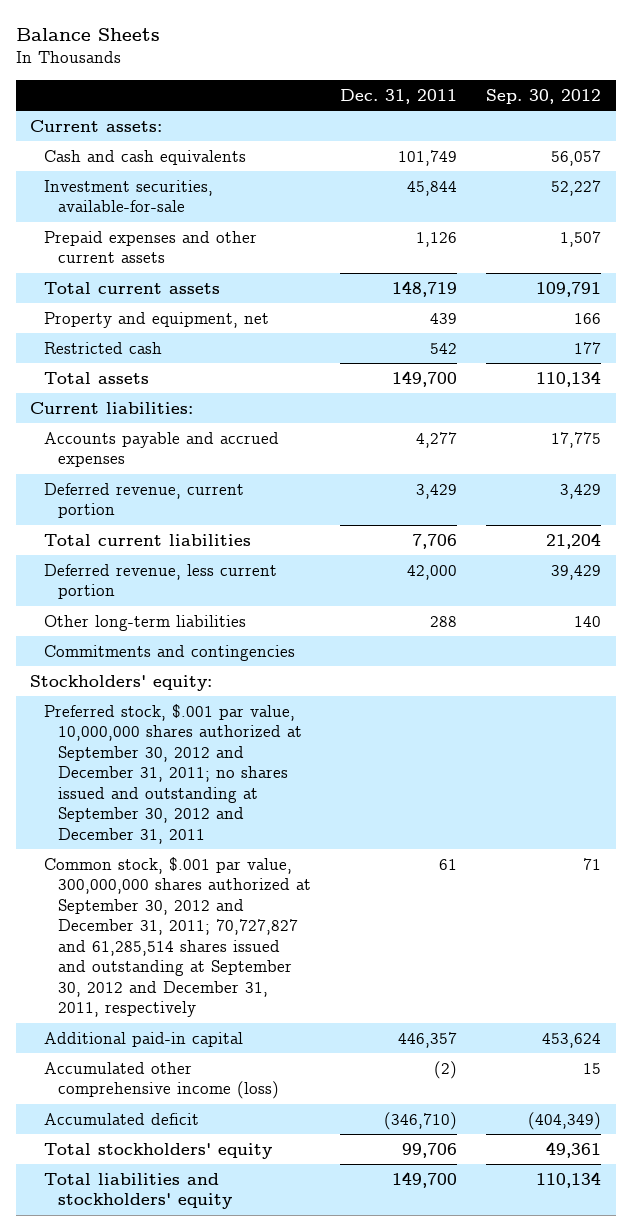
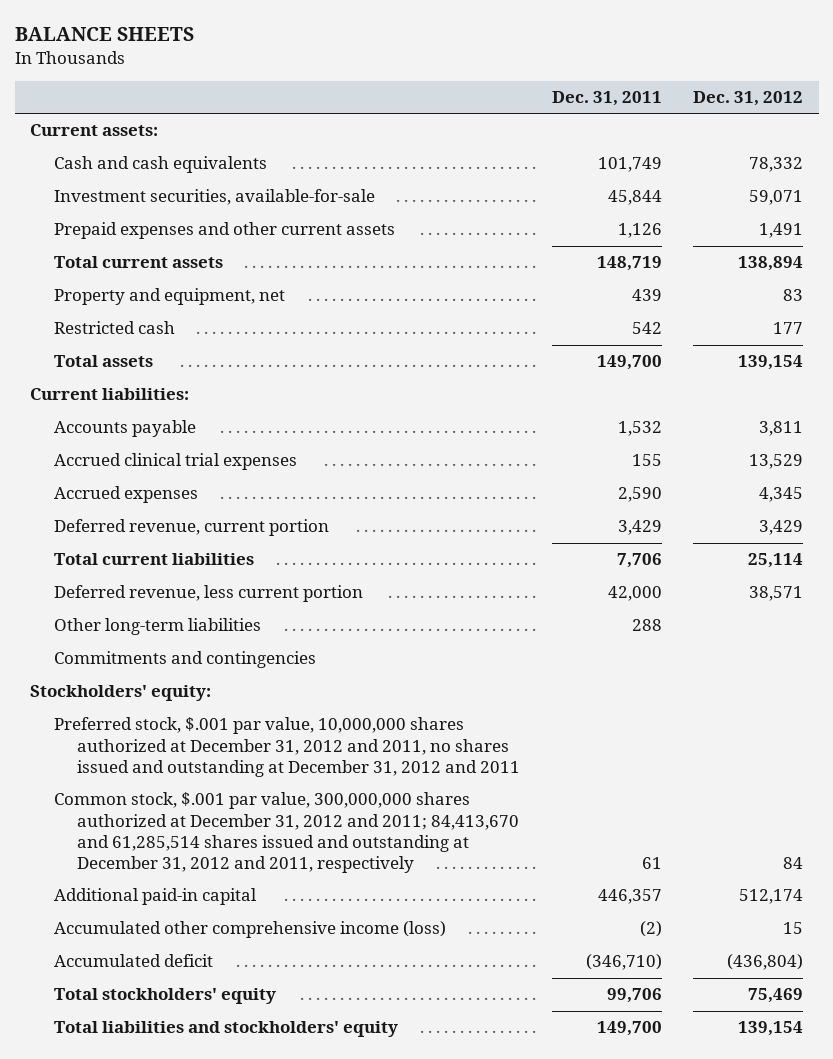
- Balance Sheets
+ BALANCE SHEETS
- | Dec. 31, 2011 | Sep. 30, 2012
+ | Dec. 31, 2011 | Dec. 31, 2012
- Accounts payable and accrued expenses | 4,277 | 17,775
+ Accounts payable | 1,532 | 3,811
+ Accrued clinical trial expenses | 155 | 13,529
+ Accrued expenses | 2,590 | 4,345
- Preferred stock, $.001 par value, 10,000,000 shares authorized at September 30, 2012 and December 31, 2011; no shares issued and outstanding at September 30, 2012 and December 31, 2011
- Common stock, $.001 par value, 300,000,000 shares authorized at September 30, 2012 and December 31, 2011; 70,727,827 and 61,285,514 shares issued and outstanding at September 30, 2012 and December 31, 2011, respectively | 61 | 71
+ Preferred stock, $.001 par value, 10,000,000 shares authorized at December 31, 2012 and 2011, no shares issued and outstanding at December 31, 2012 and 2011
+ Common stock, $.001 par value, 300,000,000 shares authorized at December 31, 2012 and 2011; 84,413,670 and 61,285,514 shares issued and outstanding at December 31, 2012 and 2011, respectively | 61 | 84

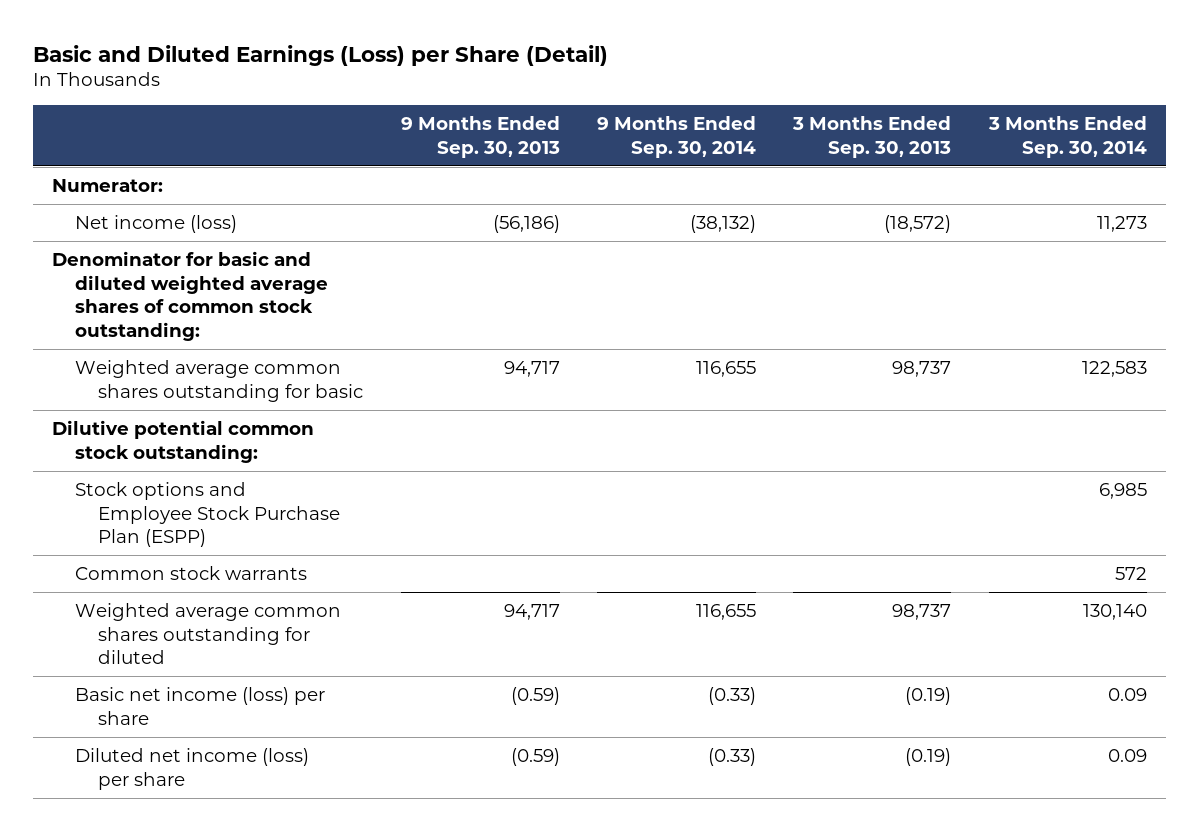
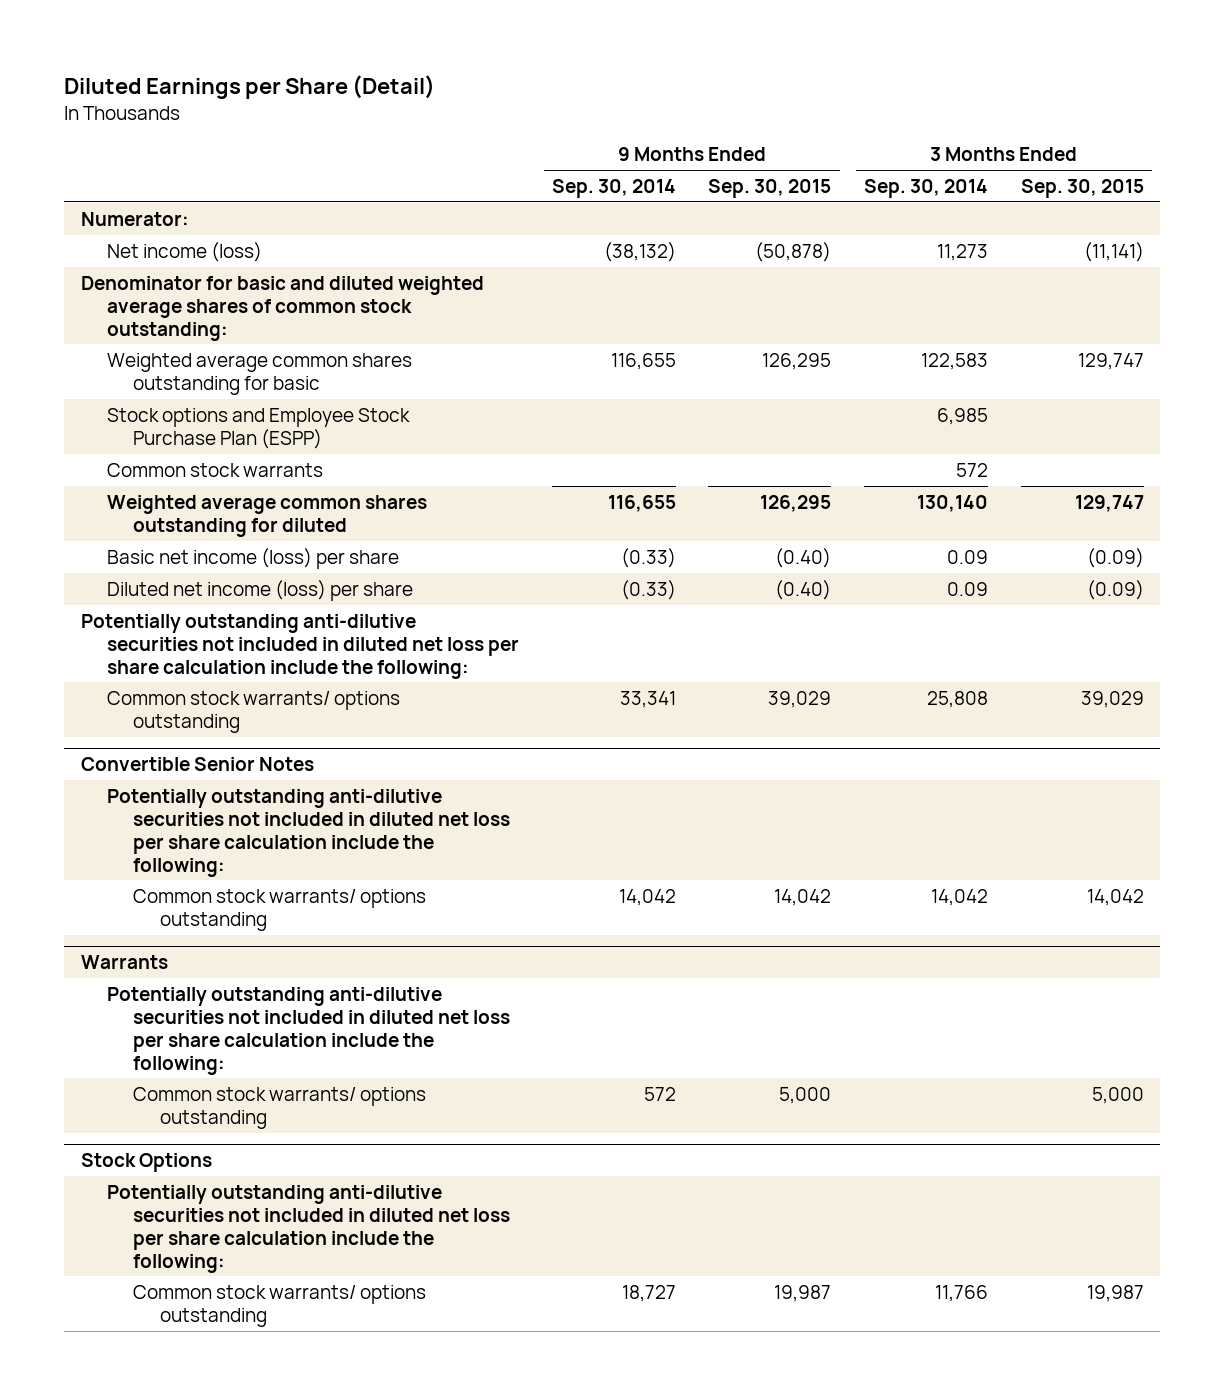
- Basic and Diluted Earnings (Loss) per Share (Detail)
+ Diluted Earnings per Share (Detail)
- | 9 Months Ended Sep. 30, 2013 | 9 Months Ended Sep. 30, 2014 | 3 Months Ended Sep. 30, 2013 | 3 Months Ended Sep. 30, 2014
+ | 9 Months Ended Sep. 30, 2014 | 9 Months Ended Sep. 30, 2015 | 3 Months Ended Sep. 30, 2014 | 3 Months Ended Sep. 30, 2015
- Dilutive potential common stock outstanding:
+ Potentially outstanding anti-dilutive securities not included in diluted net loss per share calculation include the following:
+ Common stock warrants/ options outstanding | 33,341 | 39,029 | 25,808 | 39,029
+ Convertible Senior Notes
+ Potentially outstanding anti-dilutive securities not included in diluted net loss per share calculation include the following:
+ Common stock warrants/ options outstanding | 14,042 | 14,042 | 14,042 | 14,042
+ Warrants
+ Potentially outstanding anti-dilutive securities not included in diluted net loss per share calculation include the following:
+ Common stock warrants/ options outstanding | 572 | 5,000 | | 5,000
+ Stock Options
+ Potentially outstanding anti-dilutive securities not included in diluted net loss per share calculation include the following:
+ Common stock warrants/ options outstanding | 18,727 | 19,987 | 11,766 | 19,987

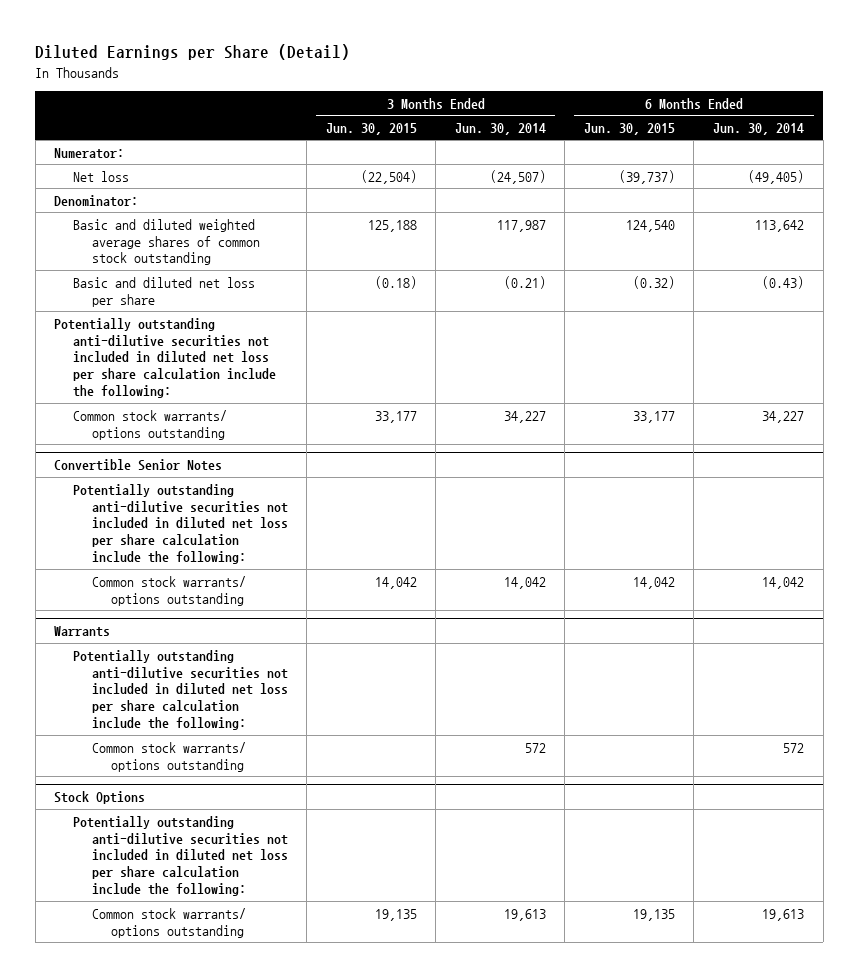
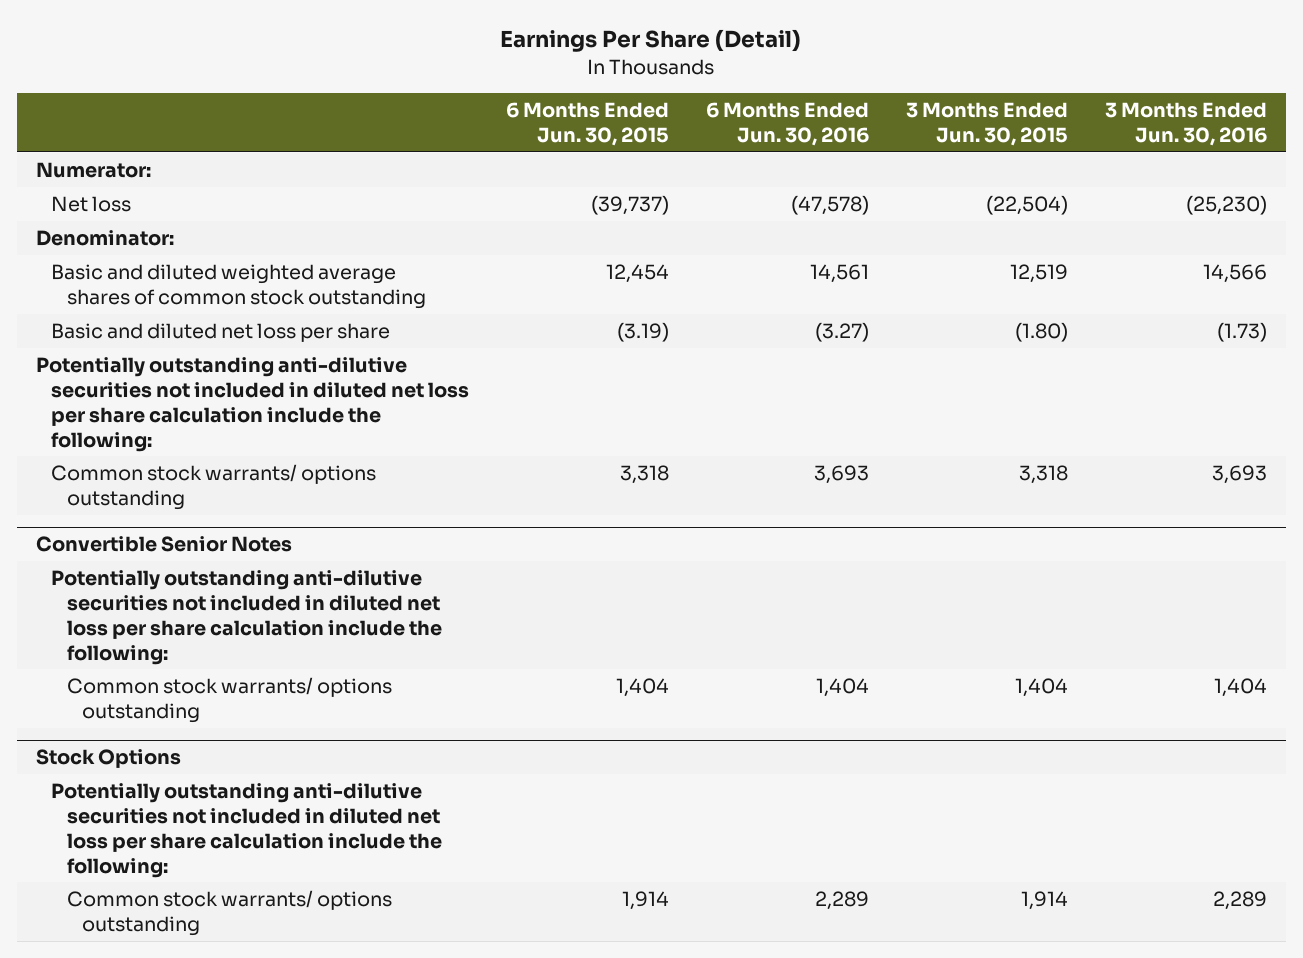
- Diluted Earnings per Share (Detail)
+ Earnings Per Share (Detail)
- | 3 Months Ended Jun. 30, 2015 | 3 Months Ended Jun. 30, 2014 | 6 Months Ended Jun. 30, 2015 | 6 Months Ended Jun. 30, 2014
+ | 6 Months Ended Jun. 30, 2015 | 6 Months Ended Jun. 30, 2016 | 3 Months Ended Jun. 30, 2015 | 3 Months Ended Jun. 30, 2016
- Basic and diluted weighted average shares of common stock outstanding | 125,188 | 117,987 | 124,540 | 113,642
- Basic and diluted net loss per share | (0.18) | (0.21) | (0.32) | (0.43)
+ Basic and diluted weighted average shares of common stock outstanding | 12,454 | 14,561 | 12,519 | 14,566
+ Basic and diluted net loss per share | (3.19) | (3.27) | (1.80) | (1.73)
- Common stock warrants/ options outstanding | 33,177 | 34,227 | 33,177 | 34,227
+ Common stock warrants/ options outstanding | 3,318 | 3,693 | 3,318 | 3,693
@ Convertible Senior Notes
- Common stock warrants/ options outstanding | 14,042 | 14,042 | 14,042 | 14,042
- Warrants
- Potentially outstanding anti-dilutive securities not included in diluted net loss per share calculation include the following:
- Common stock warrants/ options outstanding | | 572 | | 572
@ Convertible Senior Notes
+ Common stock warrants/ options outstanding | 1,404 | 1,404 | 1,404 | 1,404
@ Stock Options
- Common stock warrants/ options outstanding | 19,135 | 19,613 | 19,135 | 19,613
+ Common stock warrants/ options outstanding | 1,914 | 2,289 | 1,914 | 2,289

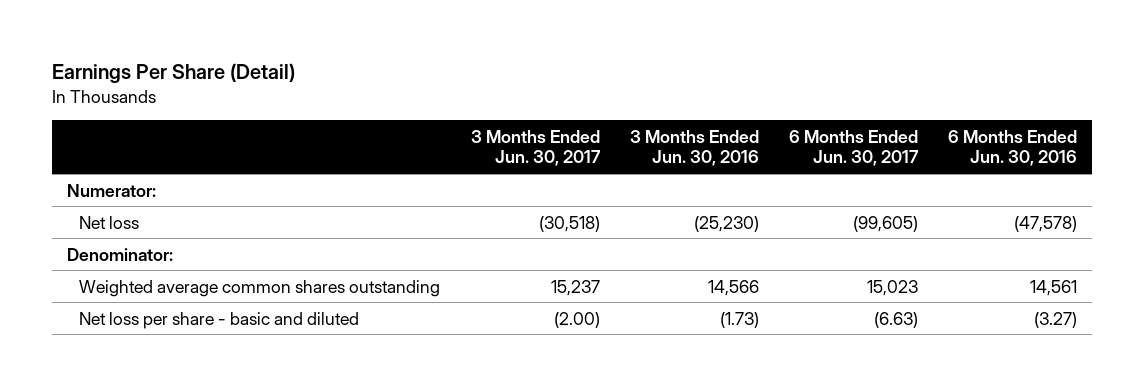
- | 6 Months Ended Jun. 30, 2015 | 6 Months Ended Jun. 30, 2016 | 3 Months Ended Jun. 30, 2015 | 3 Months Ended Jun. 30, 2016
+ | 3 Months Ended Jun. 30, 2017 | 3 Months Ended Jun. 30, 2016 | 6 Months Ended Jun. 30, 2017 | 6 Months Ended Jun. 30, 2016
- Basic and diluted weighted average shares of common stock outstanding | 12,454 | 14,561 | 12,519 | 14,566
- Basic and diluted net loss per share | (3.19) | (3.27) | (1.80) | (1.73)
- Potentially outstanding anti-dilutive securities not included in diluted net loss per share calculation include the following:
- Common stock warrants/ options outstanding | 3,318 | 3,693 | 3,318 | 3,693
- Convertible Senior Notes
- Potentially outstanding anti-dilutive securities not included in diluted net loss per share calculation include the following:
- Common stock warrants/ options outstanding | 1,404 | 1,404 | 1,404 | 1,404
- Stock Options
- Potentially outstanding anti-dilutive securities not included in diluted net loss per share calculation include the following:
- Common stock warrants/ options outstanding | 1,914 | 2,289 | 1,914 | 2,289
+ Weighted average common shares outstanding | 15,237 | 14,566 | 15,023 | 14,561
+ Net loss per share - basic and diluted | (2.00) | (1.73) | (6.63) | (3.27)

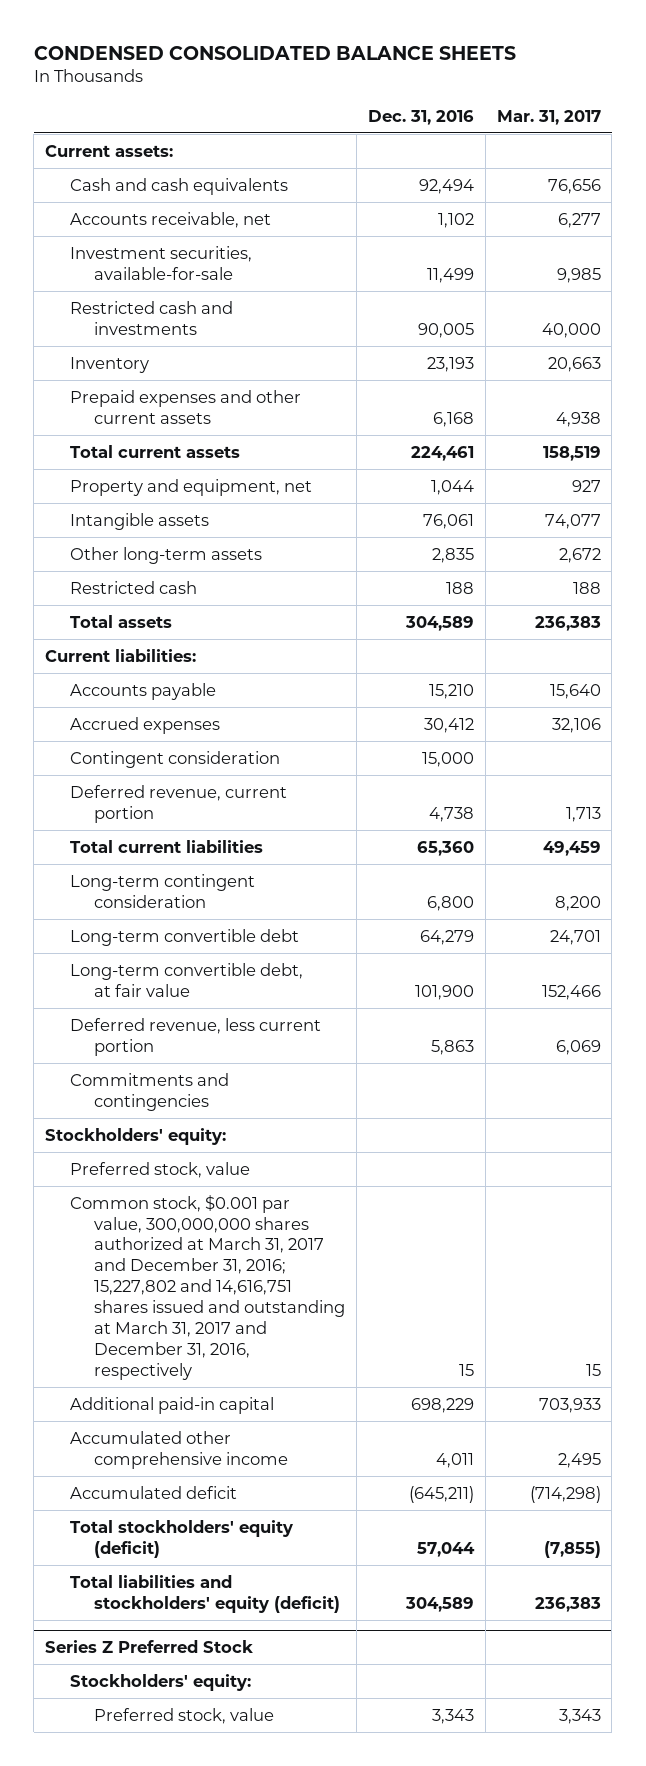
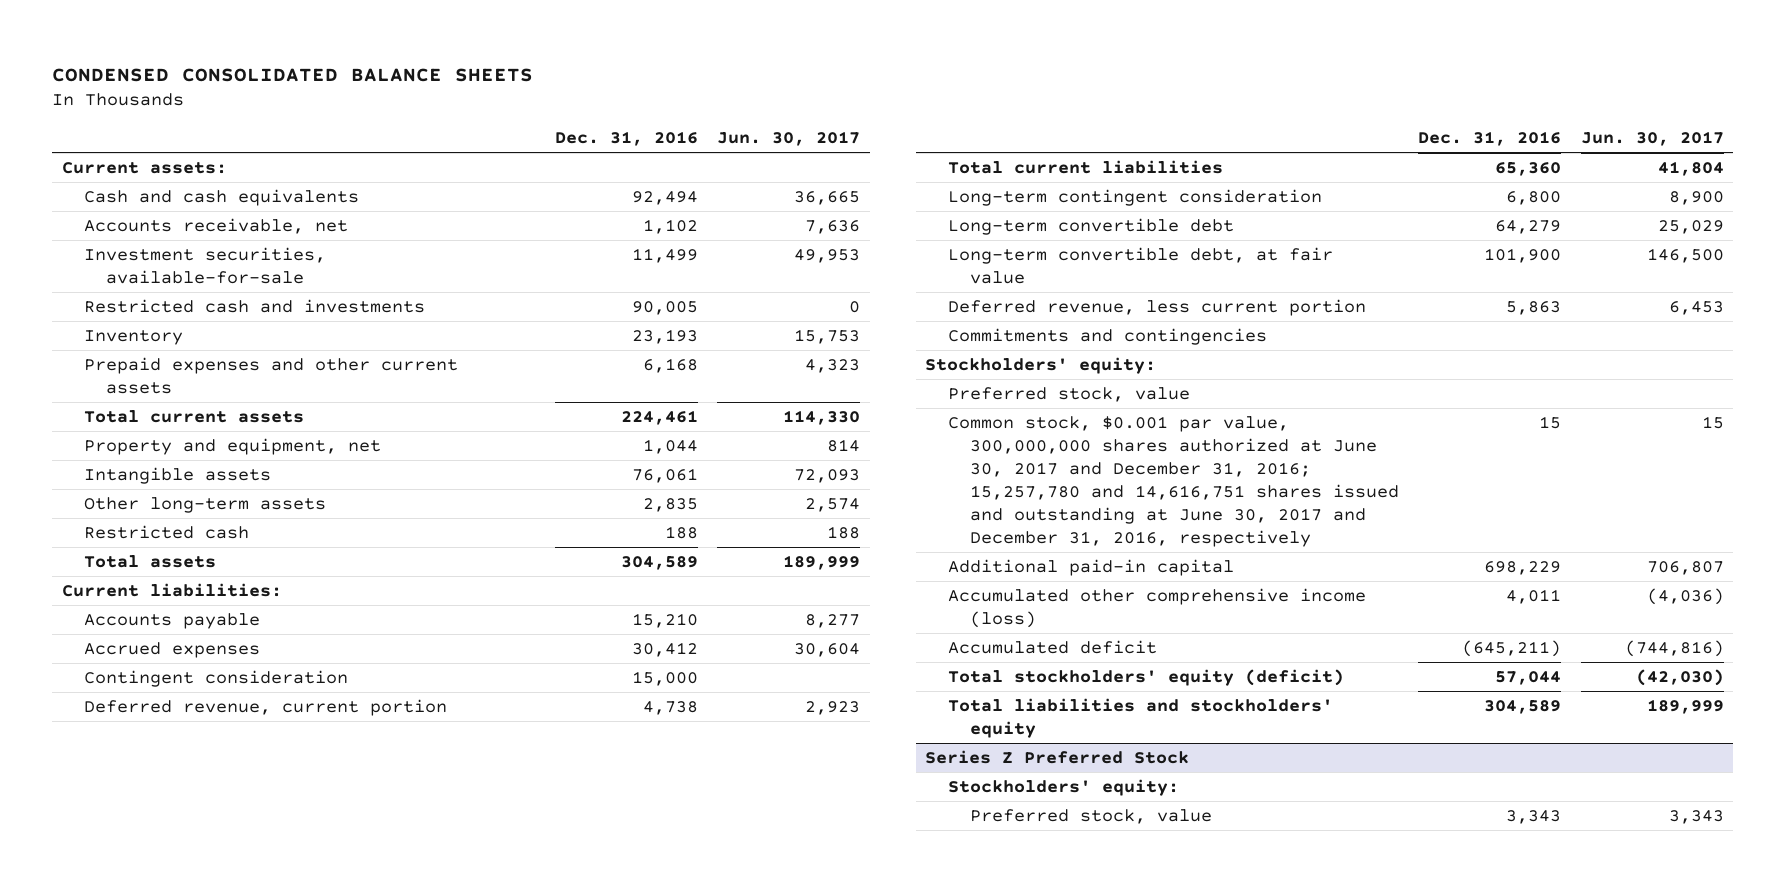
- | Dec. 31, 2016 | Mar. 31, 2017
+ | Dec. 31, 2016 | Jun. 30, 2017
- Common stock, $0.001 par value, 300,000,000 shares authorized at March 31, 2017 and December 31, 2016; 15,227,802 and 14,616,751 shares issued and outstanding at March 31, 2017 and December 31, 2016, respectively | 15 | 15
+ Common stock, $0.001 par value, 300,000,000 shares authorized at June 30, 2017 and December 31, 2016; 15,257,780 and 14,616,751 shares issued and outstanding at June 30, 2017 and December 31, 2016, respectively | 15 | 15
- Accumulated other comprehensive income | 4,011 | 2,495
+ Accumulated other comprehensive income (loss) | 4,011 | (4,036)
- Total liabilities and stockholders' equity (deficit) | 304,589 | 236,383
+ Total liabilities and stockholders' equity | 304,589 | 189,999

